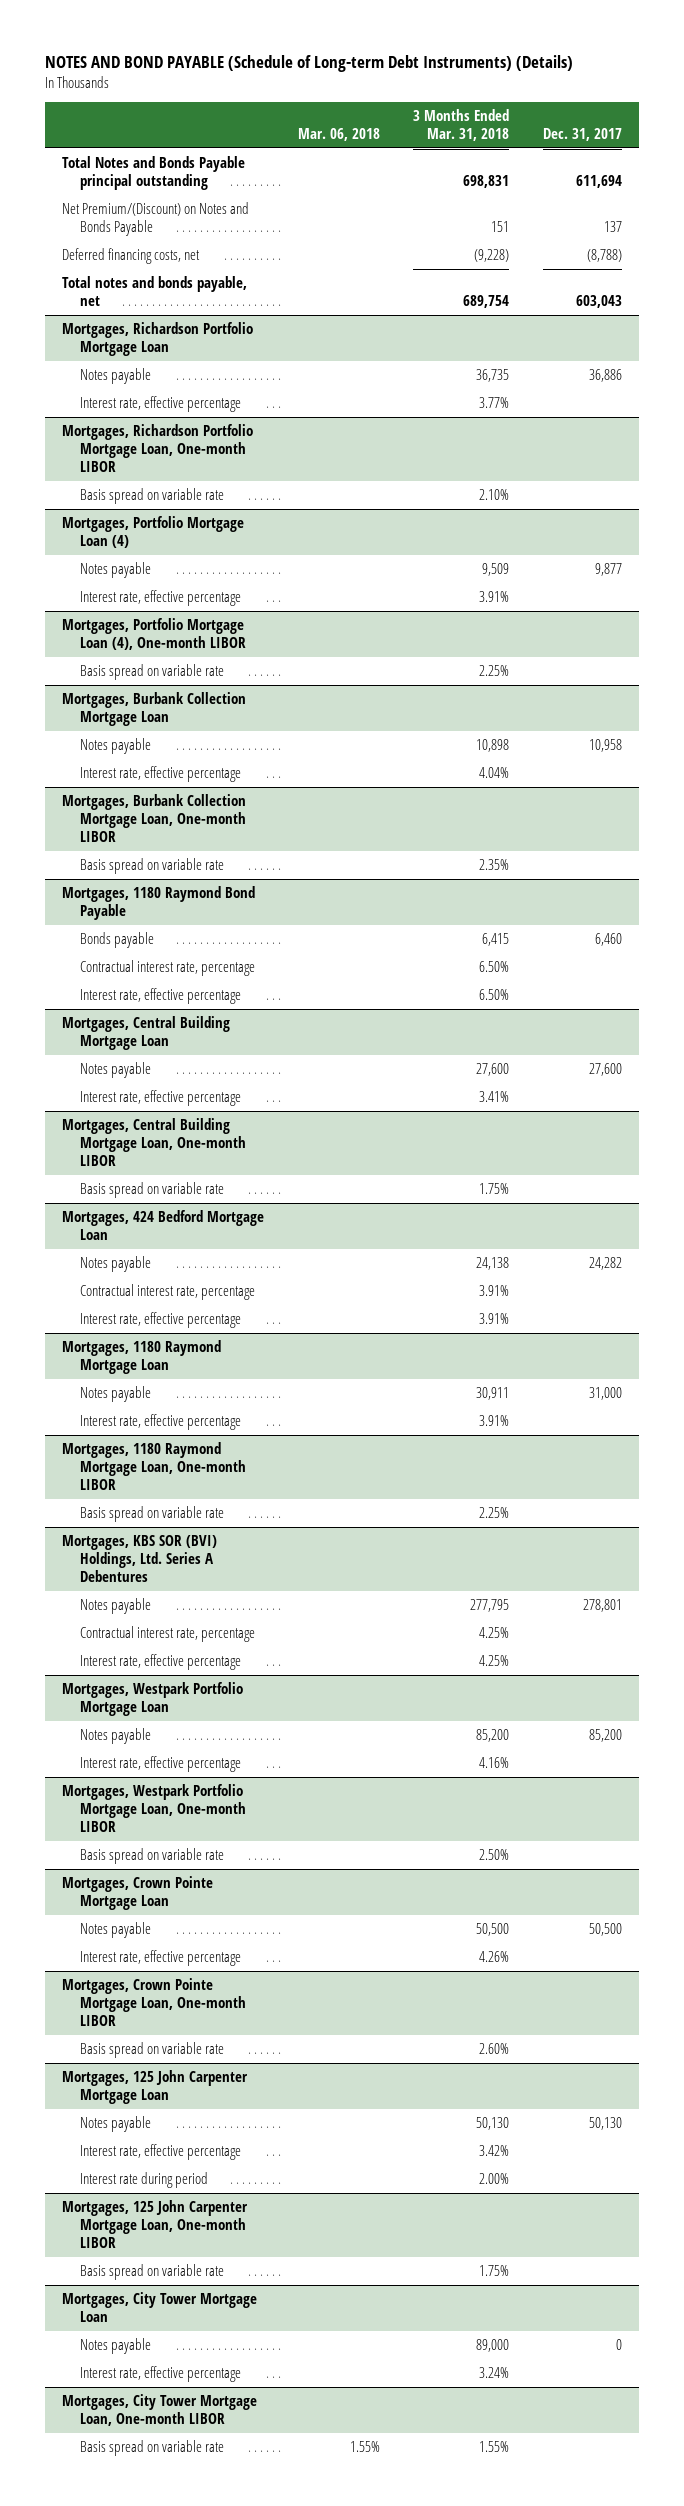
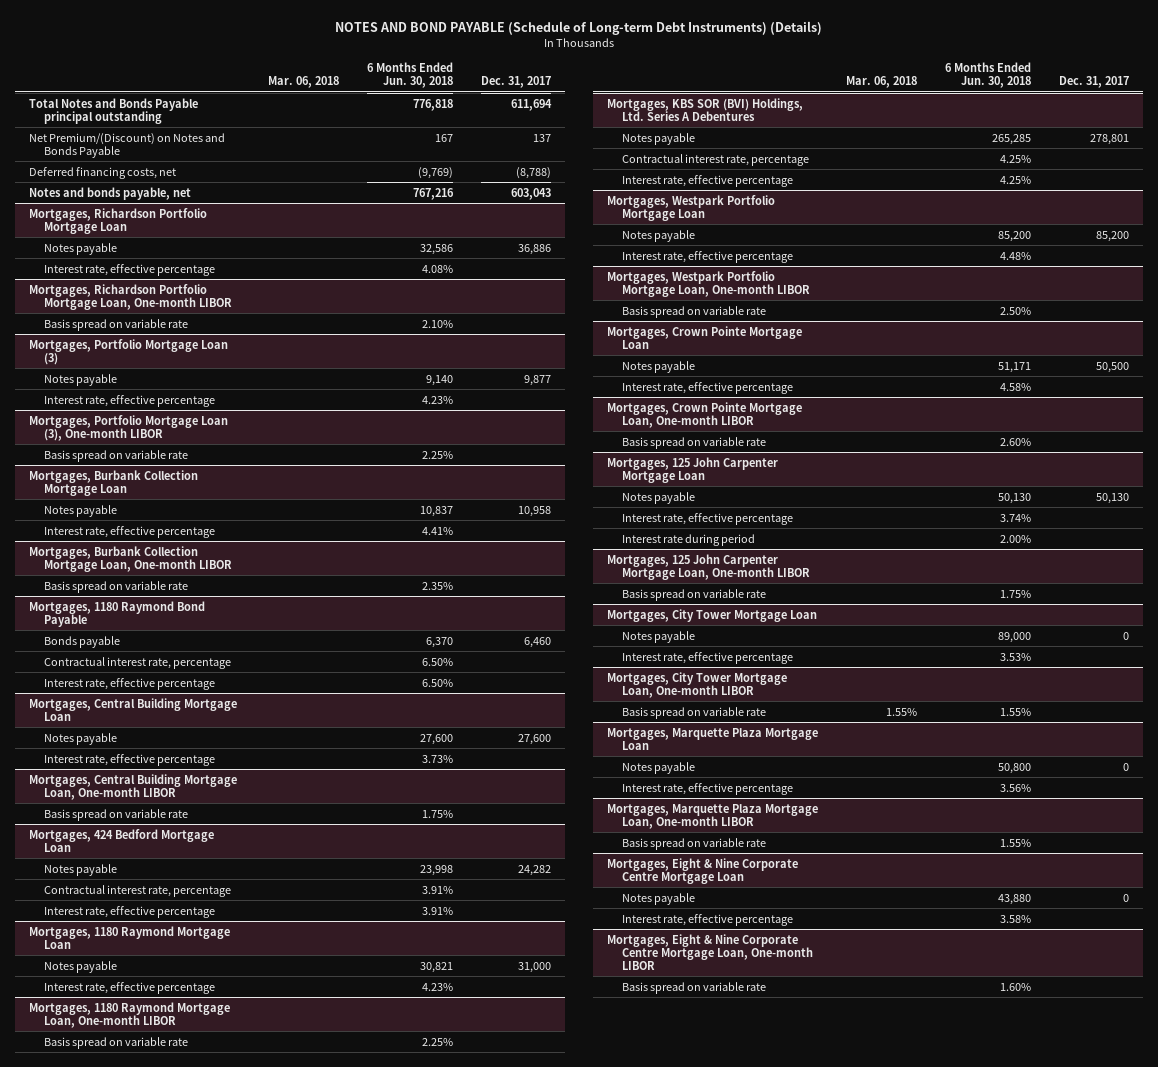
- | Mar. 06, 2018 | 3 Months Ended Mar. 31, 2018 | Dec. 31, 2017
+ | Mar. 06, 2018 | 6 Months Ended Jun. 30, 2018 | Dec. 31, 2017
- Total notes and bonds payable, net | | 689,754 | 603,043
+ Notes and bonds payable, net | | 767,216 | 603,043
- Mortgages, Portfolio Mortgage Loan (4)
+ Mortgages, Portfolio Mortgage Loan (3)
- Mortgages, Portfolio Mortgage Loan (4), One-month LIBOR
+ Mortgages, Portfolio Mortgage Loan (3), One-month LIBOR
+ Mortgages, Marquette Plaza Mortgage Loan
+ Notes payable | | 50,800 | 0
+ Interest rate, effective percentage | | 3.56% |
+ Mortgages, Marquette Plaza Mortgage Loan, One-month LIBOR
+ Basis spread on variable rate | | 1.55% |
+ Mortgages, Eight & Nine Corporate Centre Mortgage Loan
+ Notes payable | | 43,880 | 0
+ Interest rate, effective percentage | | 3.58% |
+ Mortgages, Eight & Nine Corporate Centre Mortgage Loan, One-month LIBOR
+ Basis spread on variable rate | | 1.60% |

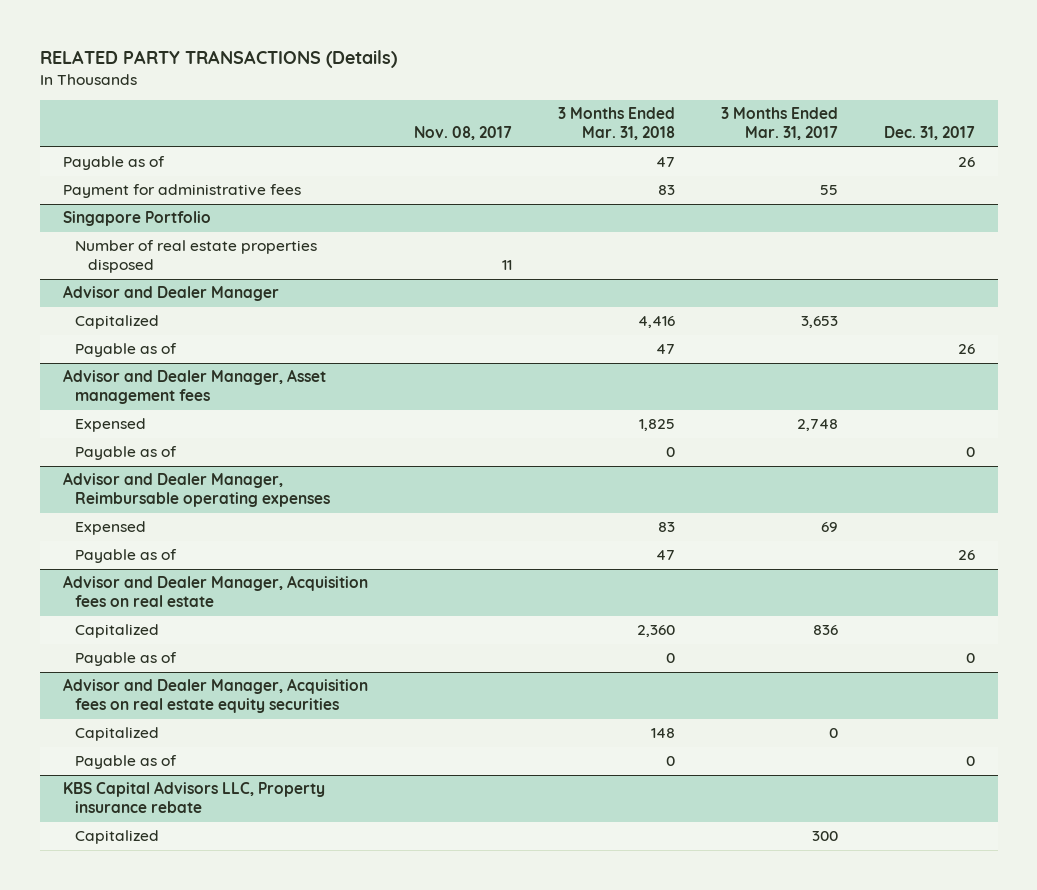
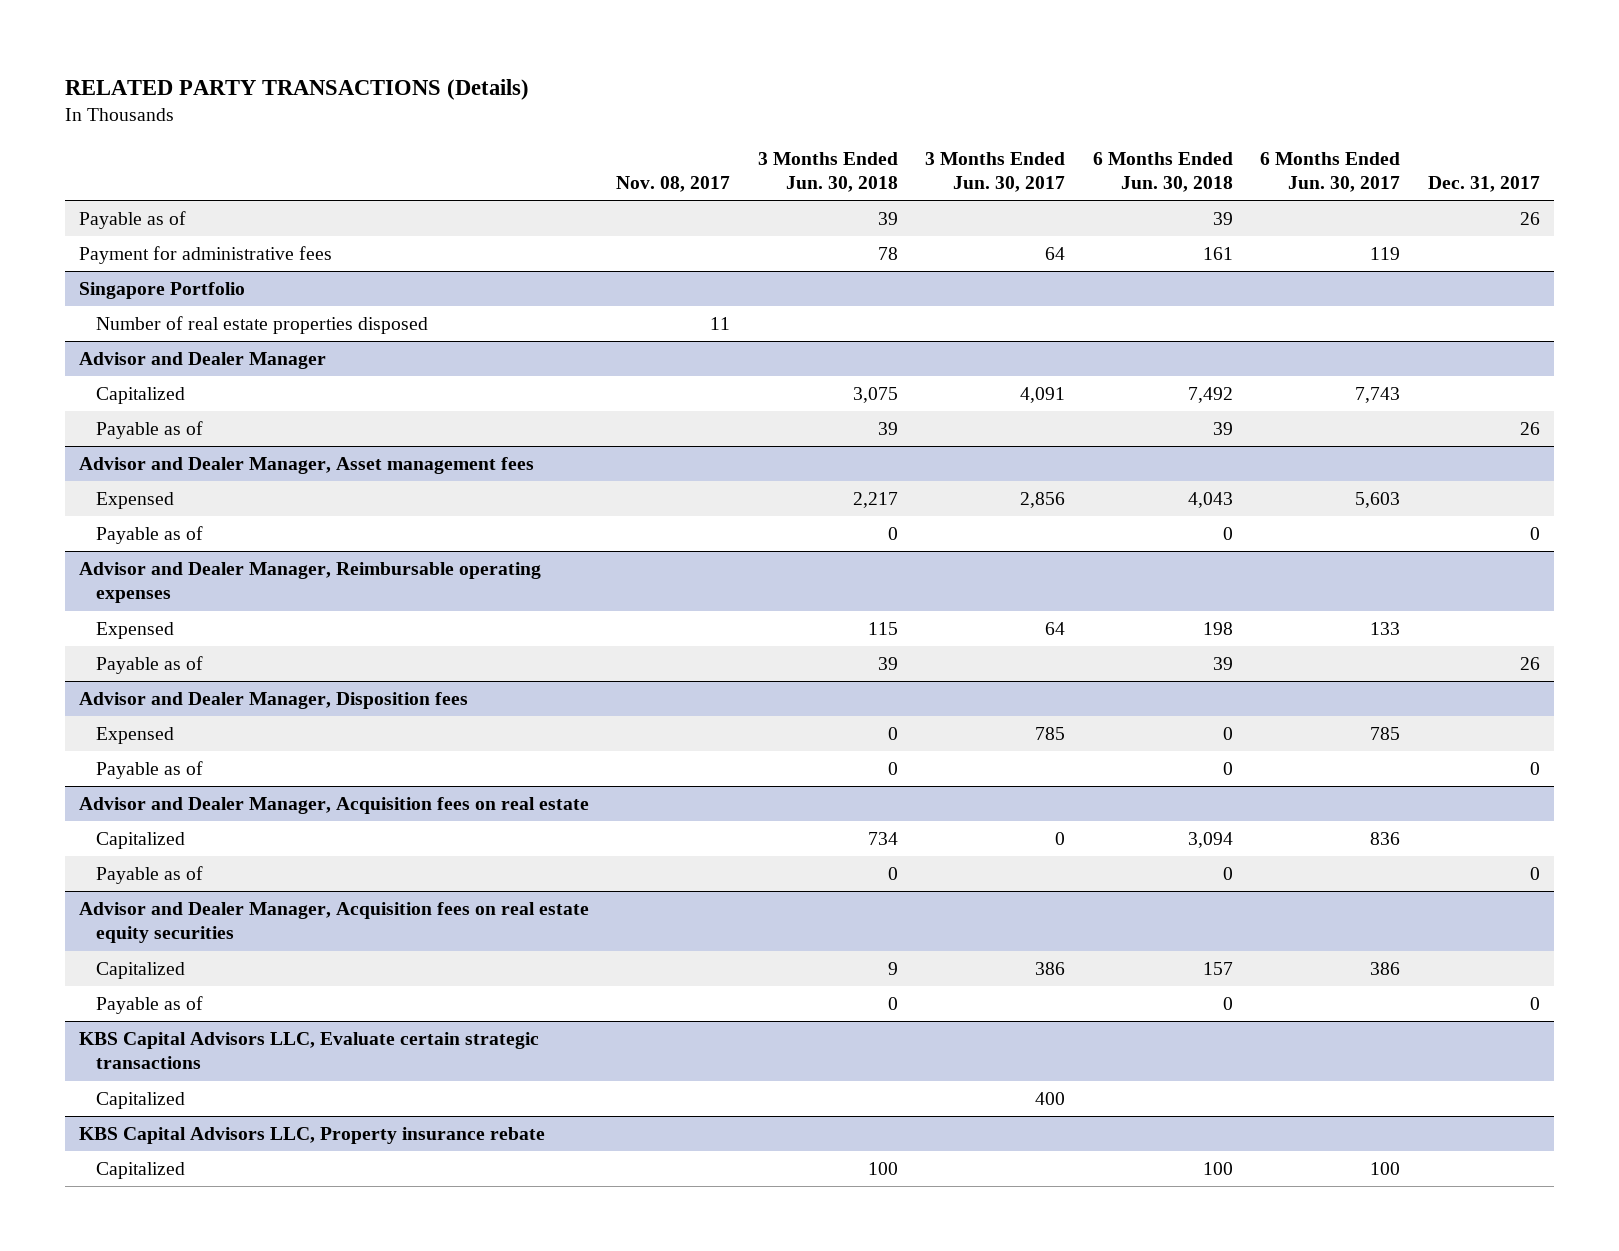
- | Nov. 08, 2017 | 3 Months Ended Mar. 31, 2018 | 3 Months Ended Mar. 31, 2017 | Dec. 31, 2017
+ | Nov. 08, 2017 | 3 Months Ended Jun. 30, 2018 | 3 Months Ended Jun. 30, 2017 | 6 Months Ended Jun. 30, 2018 | 6 Months Ended Jun. 30, 2017 | Dec. 31, 2017
+ Advisor and Dealer Manager, Disposition fees
+ Expensed | | 0 | 785 | 0 | 785 |
+ Payable as of | | 0 | | 0 | | 0
+ KBS Capital Advisors LLC, Evaluate certain strategic transactions
+ Capitalized | | | 400 | | |

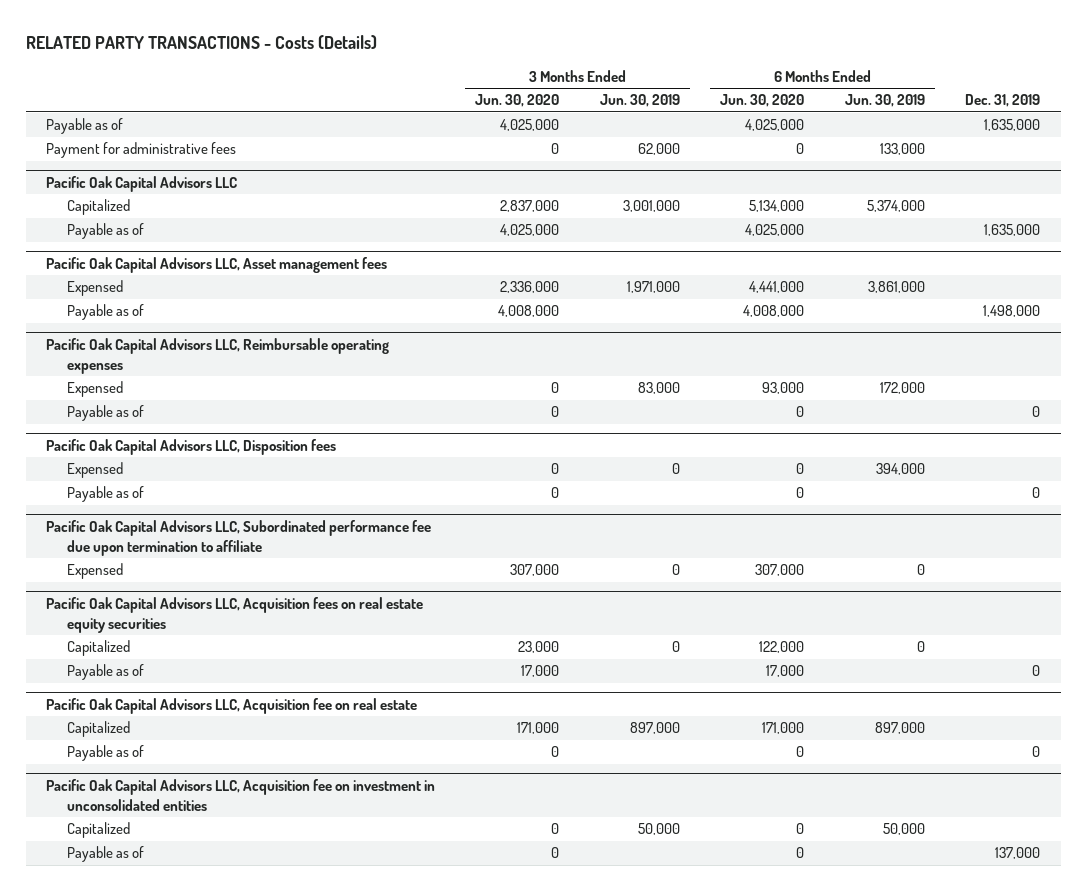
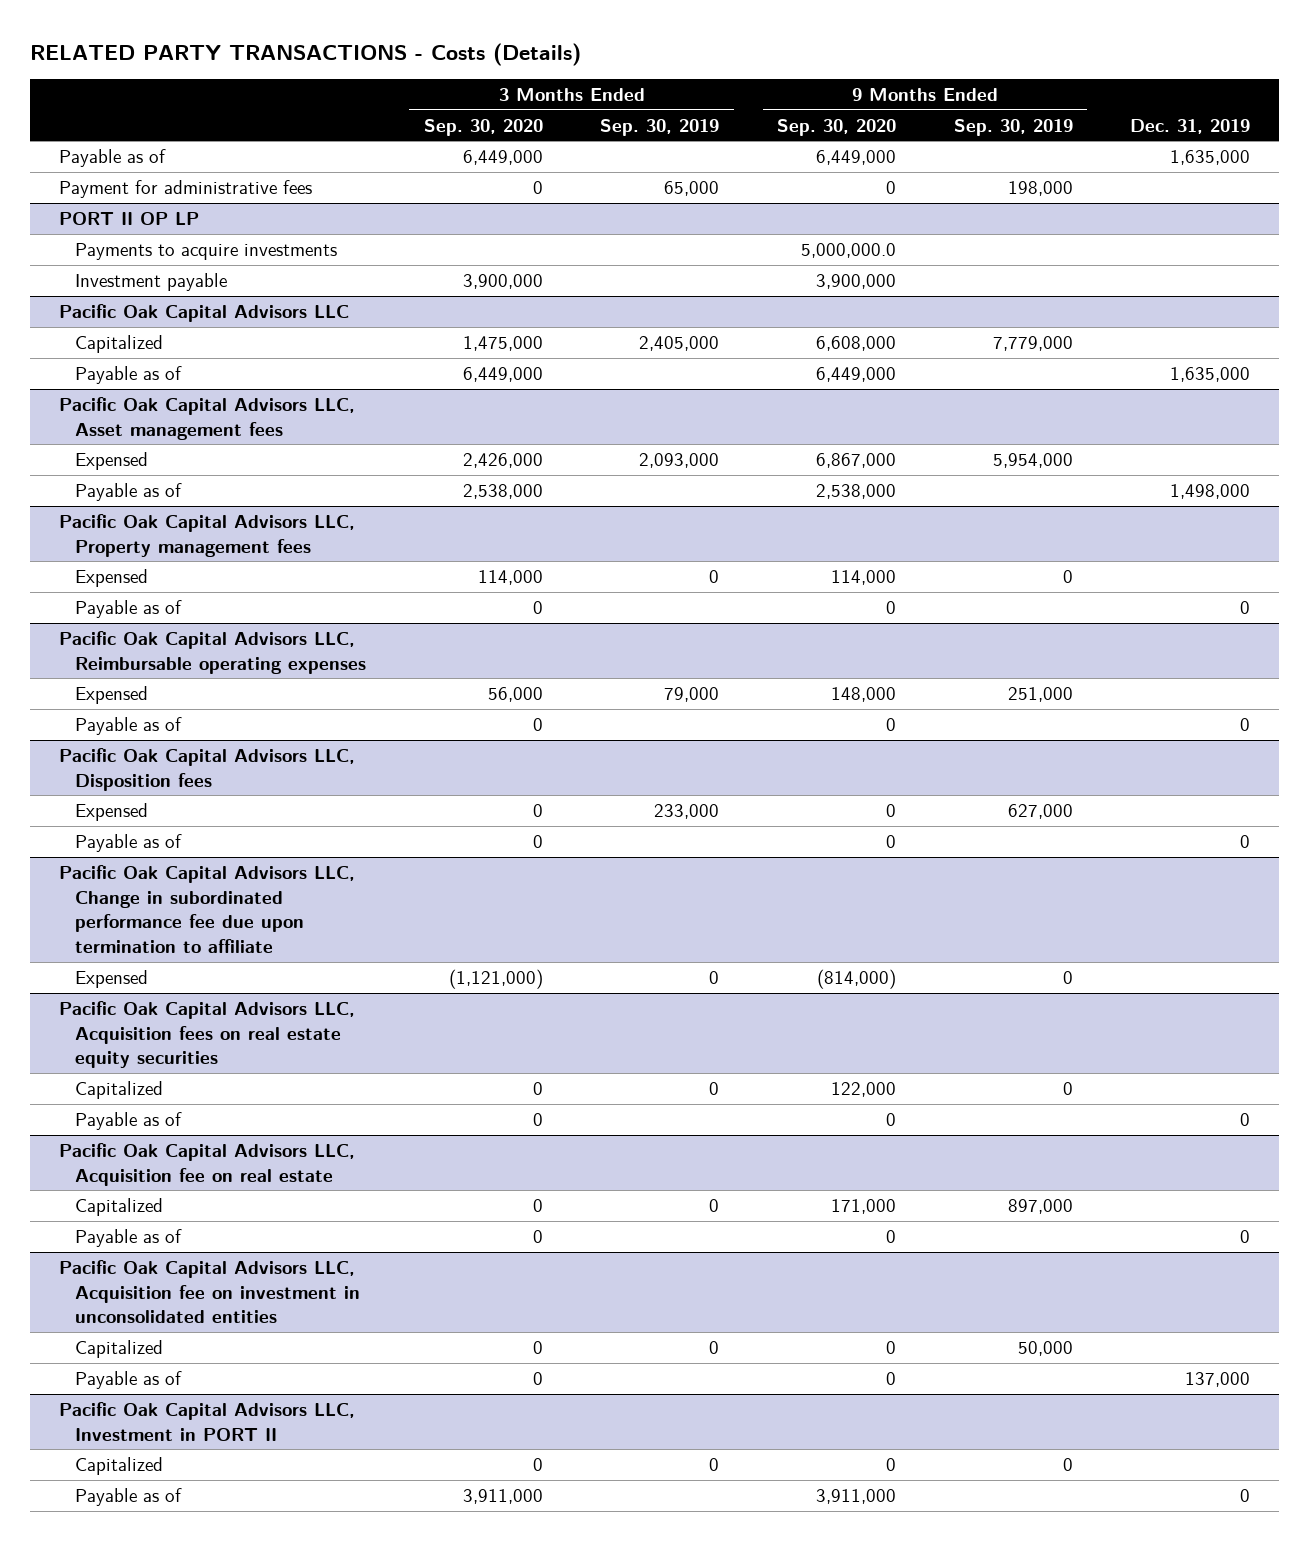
- | 3 Months Ended Jun. 30, 2020 | 3 Months Ended Jun. 30, 2019 | 6 Months Ended Jun. 30, 2020 | 6 Months Ended Jun. 30, 2019 | Dec. 31, 2019
+ | 3 Months Ended Sep. 30, 2020 | 3 Months Ended Sep. 30, 2019 | 9 Months Ended Sep. 30, 2020 | 9 Months Ended Sep. 30, 2019 | Dec. 31, 2019
+ PORT II OP LP
+ Payments to acquire investments | | | 5,000,000.0 | |
+ Investment payable | 3,900,000 | | 3,900,000 | |
+ Pacific Oak Capital Advisors LLC, Property management fees
+ Expensed | 114,000 | 0 | 114,000 | 0 |
+ Payable as of | 0 | | 0 | | 0
- Pacific Oak Capital Advisors LLC, Subordinated performance fee due upon termination to affiliate
+ Pacific Oak Capital Advisors LLC, Change in subordinated performance fee due upon termination to affiliate
+ Pacific Oak Capital Advisors LLC, Investment in PORT II
+ Capitalized | 0 | 0 | 0 | 0 |
+ Payable as of | 3,911,000 | | 3,911,000 | | 0

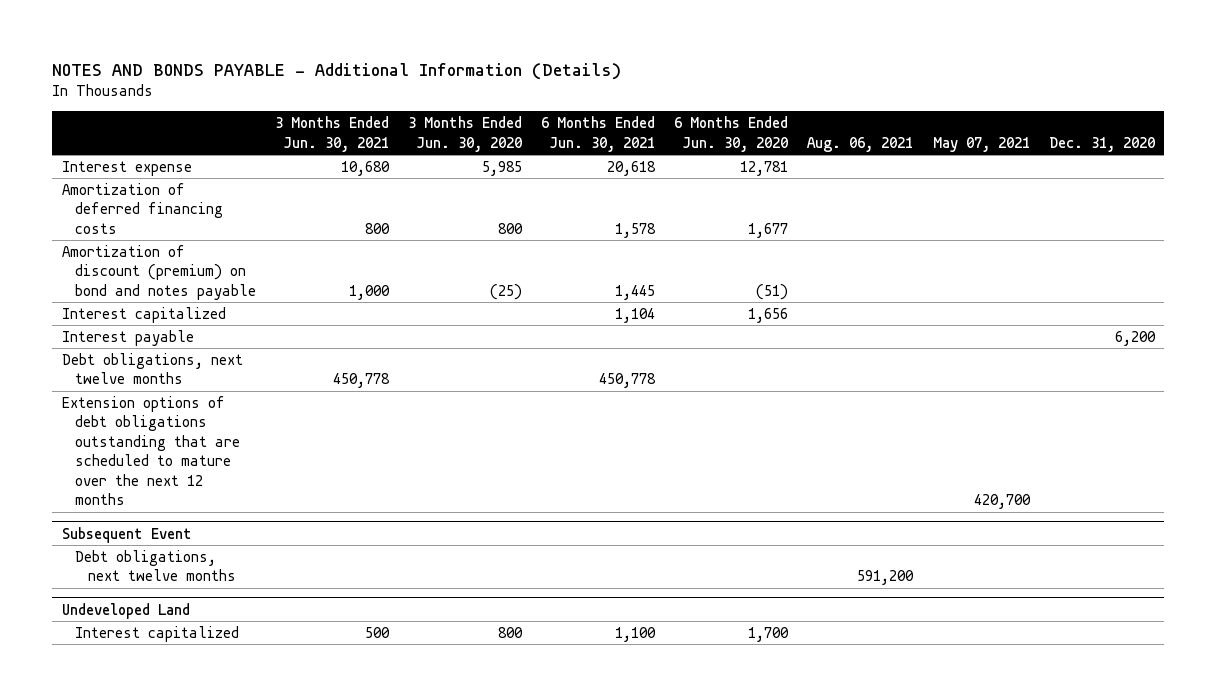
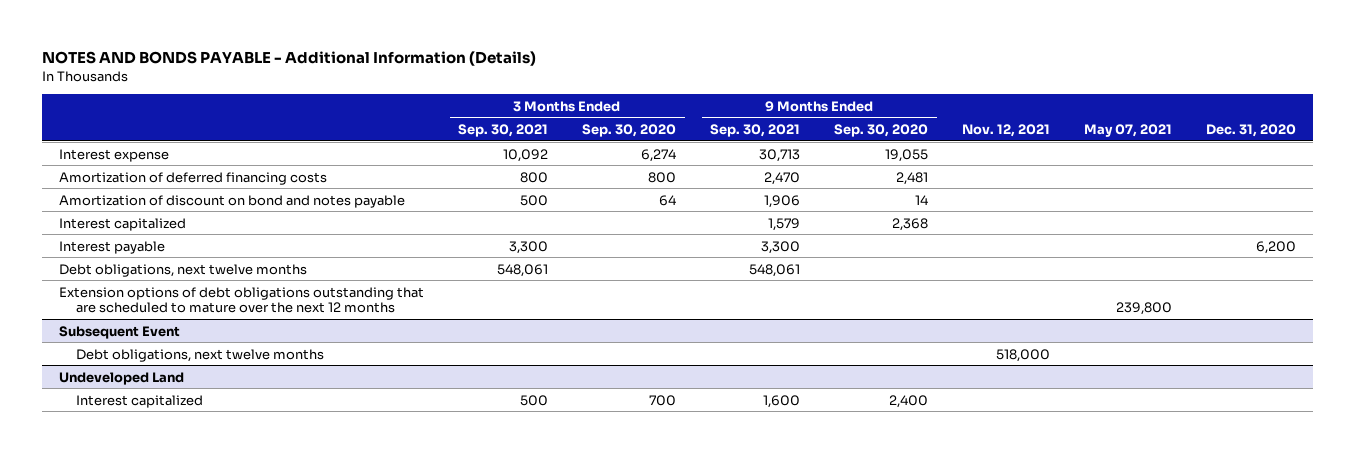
- | 3 Months Ended Jun. 30, 2021 | 3 Months Ended Jun. 30, 2020 | 6 Months Ended Jun. 30, 2021 | 6 Months Ended Jun. 30, 2020 | Aug. 06, 2021 | May 07, 2021 | Dec. 31, 2020
+ | 3 Months Ended Sep. 30, 2021 | 3 Months Ended Sep. 30, 2020 | 9 Months Ended Sep. 30, 2021 | 9 Months Ended Sep. 30, 2020 | Nov. 12, 2021 | May 07, 2021 | Dec. 31, 2020
- Amortization of discount (premium) on bond and notes payable | 1,000 | (25) | 1,445 | (51) | | |
+ Amortization of discount on bond and notes payable | 500 | 64 | 1,906 | 14 | | |
- Extension options of debt obligations outstanding that are scheduled to mature over the next 12 months | | | | | | 420,700 |
+ Extension options of debt obligations outstanding that are scheduled to mature over the next 12 months | | | | | | 239,800 |

